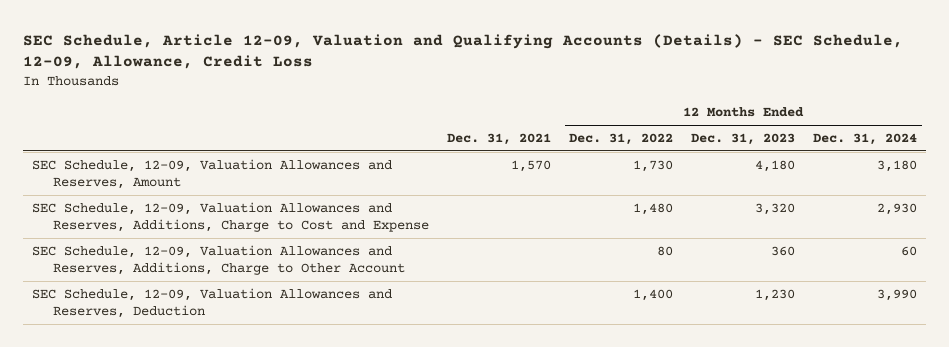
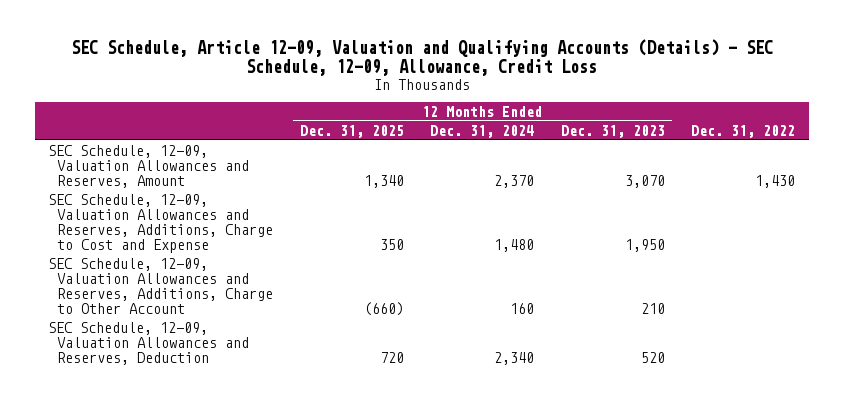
- | Dec. 31, 2021 | 12 Months Ended Dec. 31, 2022 | 12 Months Ended Dec. 31, 2023 | 12 Months Ended Dec. 31, 2024
+ | 12 Months Ended Dec. 31, 2025 | 12 Months Ended Dec. 31, 2024 | 12 Months Ended Dec. 31, 2023 | Dec. 31, 2022
- SEC Schedule, 12-09, Valuation Allowances and Reserves, Amount | 1,570 | 1,730 | 4,180 | 3,180
- SEC Schedule, 12-09, Valuation Allowances and Reserves, Additions, Charge to Cost and Expense | | 1,480 | 3,320 | 2,930
- SEC Schedule, 12-09, Valuation Allowances and Reserves, Additions, Charge to Other Account | | 80 | 360 | 60
- SEC Schedule, 12-09, Valuation Allowances and Reserves, Deduction | | 1,400 | 1,230 | 3,990
+ SEC Schedule, 12-09, Valuation Allowances and Reserves, Amount | 1,340 | 2,370 | 3,070 | 1,430
+ SEC Schedule, 12-09, Valuation Allowances and Reserves, Additions, Charge to Cost and Expense | 350 | 1,480 | 1,950 |
+ SEC Schedule, 12-09, Valuation Allowances and Reserves, Additions, Charge to Other Account | (660) | 160 | 210 |
+ SEC Schedule, 12-09, Valuation Allowances and Reserves, Deduction | 720 | 2,340 | 520 |

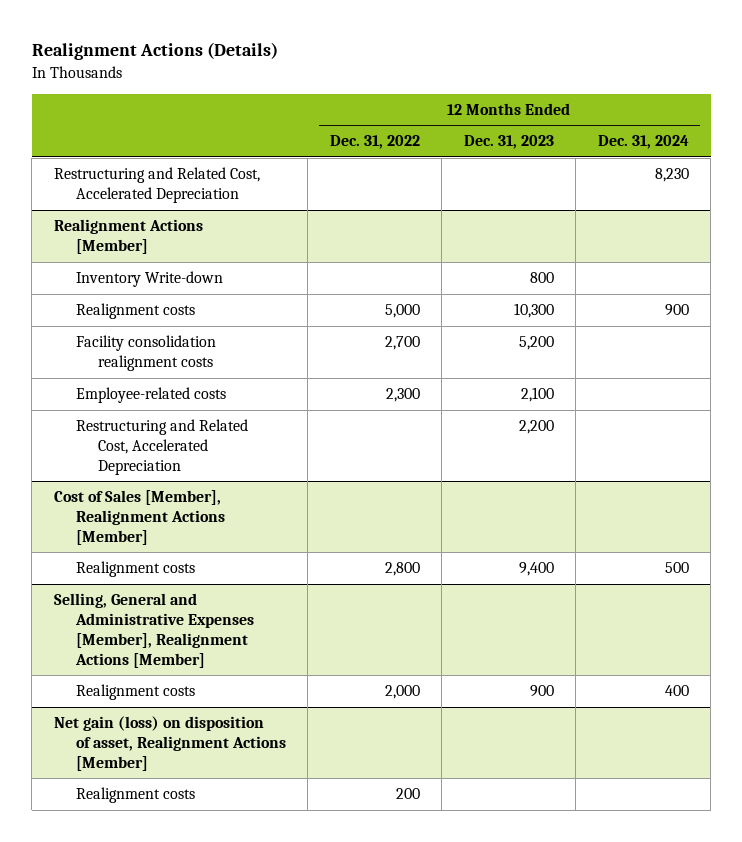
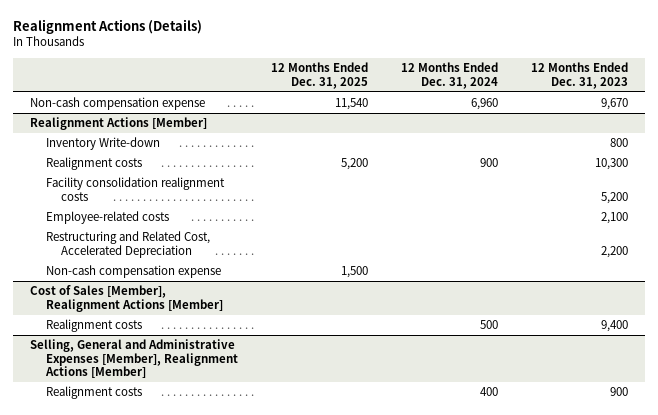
- | 12 Months Ended Dec. 31, 2022 | 12 Months Ended Dec. 31, 2023 | 12 Months Ended Dec. 31, 2024
+ | 12 Months Ended Dec. 31, 2025 | 12 Months Ended Dec. 31, 2024 | 12 Months Ended Dec. 31, 2023
- Restructuring and Related Cost, Accelerated Depreciation | | | 8,230
+ Non-cash compensation expense | 11,540 | 6,960 | 9,670
@ Realignment Actions [Member]
+ Non-cash compensation expense | 1,500 | |
- Net gain (loss) on disposition of asset, Realignment Actions [Member]
- Realignment costs | 200 | |

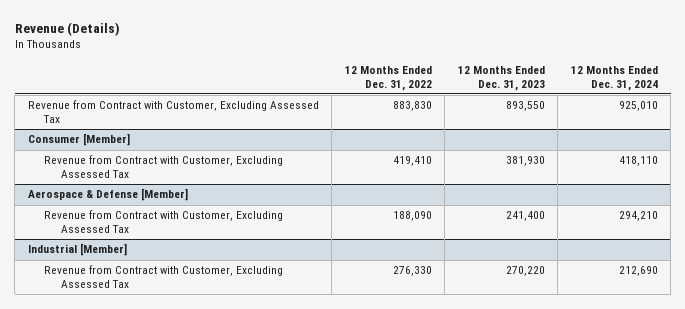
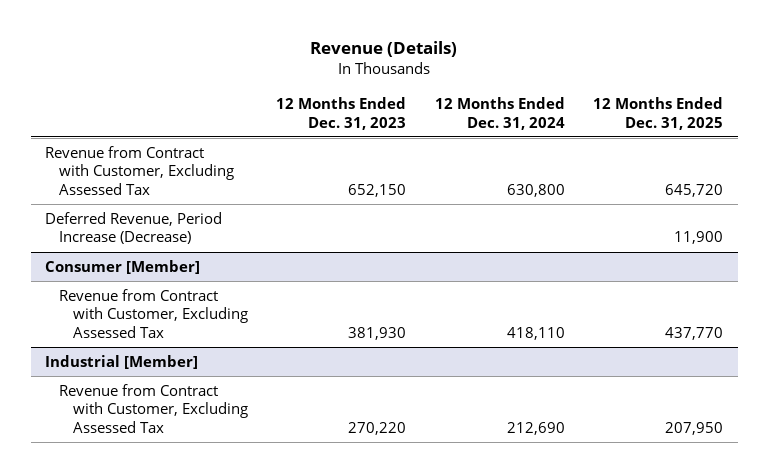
- | 12 Months Ended Dec. 31, 2022 | 12 Months Ended Dec. 31, 2023 | 12 Months Ended Dec. 31, 2024
+ | 12 Months Ended Dec. 31, 2023 | 12 Months Ended Dec. 31, 2024 | 12 Months Ended Dec. 31, 2025
- Revenue from Contract with Customer, Excluding Assessed Tax | 883,830 | 893,550 | 925,010
+ Revenue from Contract with Customer, Excluding Assessed Tax | 652,150 | 630,800 | 645,720
+ Deferred Revenue, Period Increase (Decrease) | | | 11,900
- Aerospace & Defense [Member]
- Revenue from Contract with Customer, Excluding Assessed Tax | 188,090 | 241,400 | 294,210

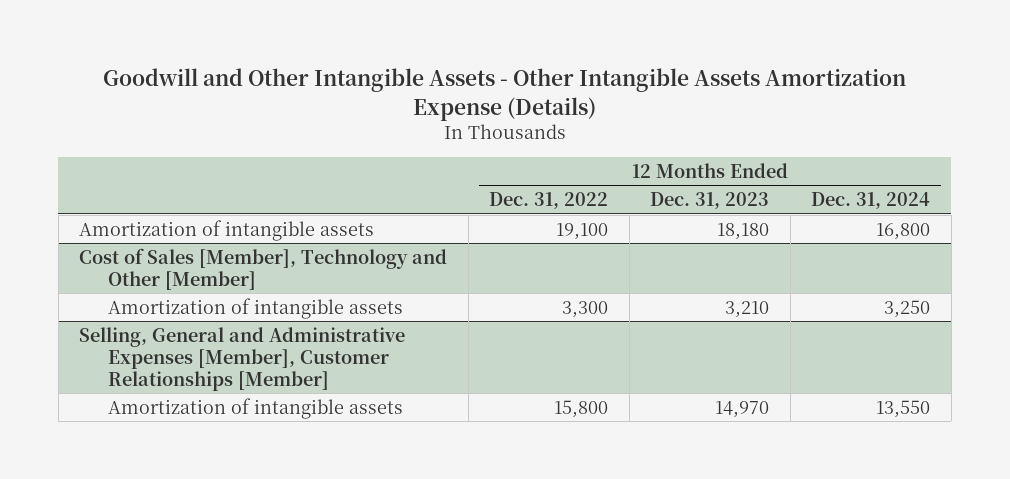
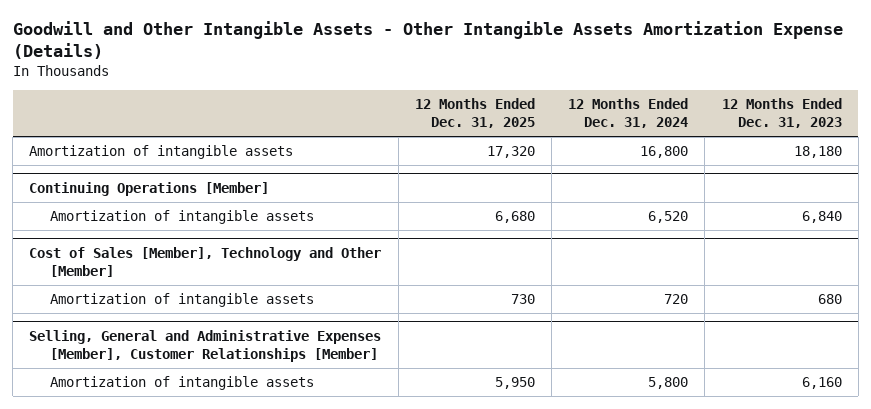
- | 12 Months Ended Dec. 31, 2022 | 12 Months Ended Dec. 31, 2023 | 12 Months Ended Dec. 31, 2024
+ | 12 Months Ended Dec. 31, 2025 | 12 Months Ended Dec. 31, 2024 | 12 Months Ended Dec. 31, 2023
+ Continuing Operations [Member]
+ Amortization of intangible assets | 6,680 | 6,520 | 6,840
@ Cost of Sales [Member], Technology and Other [Member]
- Amortization of intangible assets | 3,300 | 3,210 | 3,250
+ Amortization of intangible assets | 730 | 720 | 680
@ Selling, General and Administrative Expenses [Member], Customer Relationships [Member]
- Amortization of intangible assets | 15,800 | 14,970 | 13,550
+ Amortization of intangible assets | 5,950 | 5,800 | 6,160

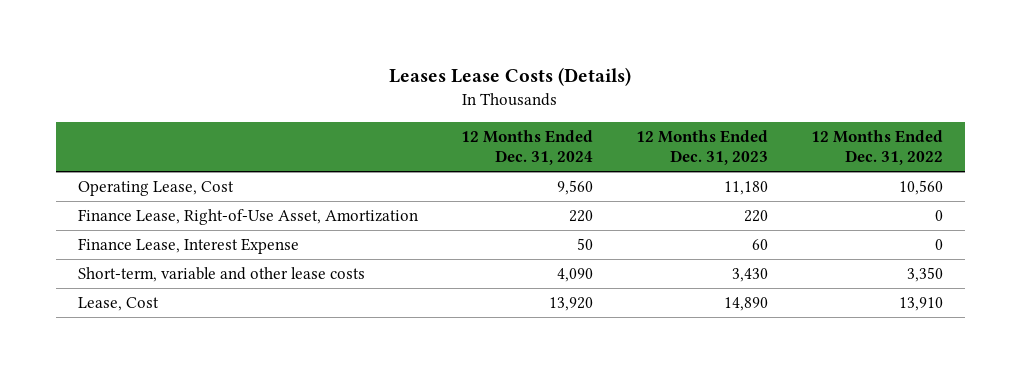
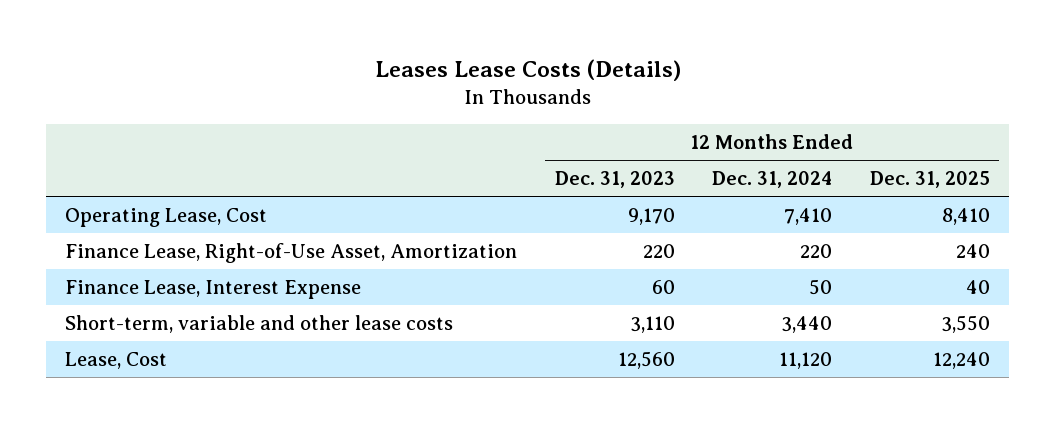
- | 12 Months Ended Dec. 31, 2024 | 12 Months Ended Dec. 31, 2023 | 12 Months Ended Dec. 31, 2022
+ | 12 Months Ended Dec. 31, 2023 | 12 Months Ended Dec. 31, 2024 | 12 Months Ended Dec. 31, 2025
- Operating Lease, Cost | 9,560 | 11,180 | 10,560
+ Operating Lease, Cost | 9,170 | 7,410 | 8,410
- Short-term, variable and other lease costs | 4,090 | 3,430 | 3,350
- Lease, Cost | 13,920 | 14,890 | 13,910
+ Short-term, variable and other lease costs | 3,110 | 3,440 | 3,550
+ Lease, Cost | 12,560 | 11,120 | 12,240

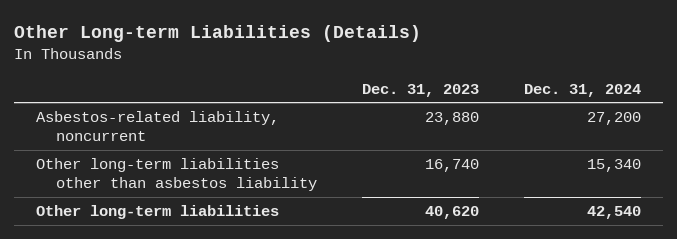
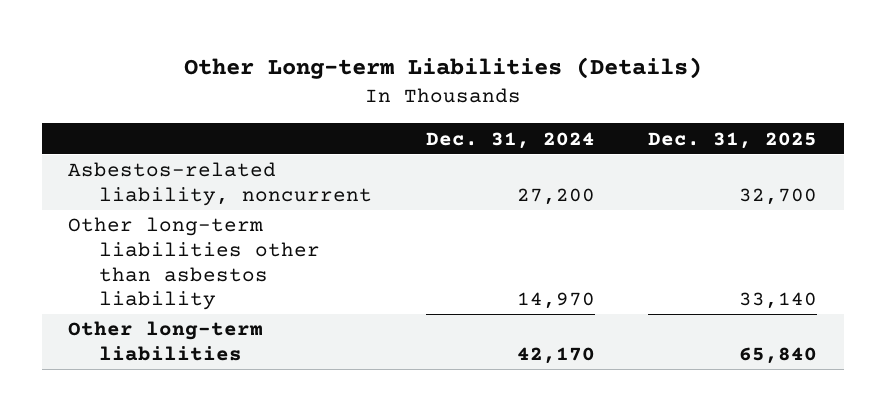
- | Dec. 31, 2023 | Dec. 31, 2024
+ | Dec. 31, 2024 | Dec. 31, 2025
- Other long-term liabilities other than asbestos liability | 16,740 | 15,340
- Other long-term liabilities | 40,620 | 42,540
+ Other long-term liabilities other than asbestos liability | 14,970 | 33,140
+ Other long-term liabilities | 42,170 | 65,840

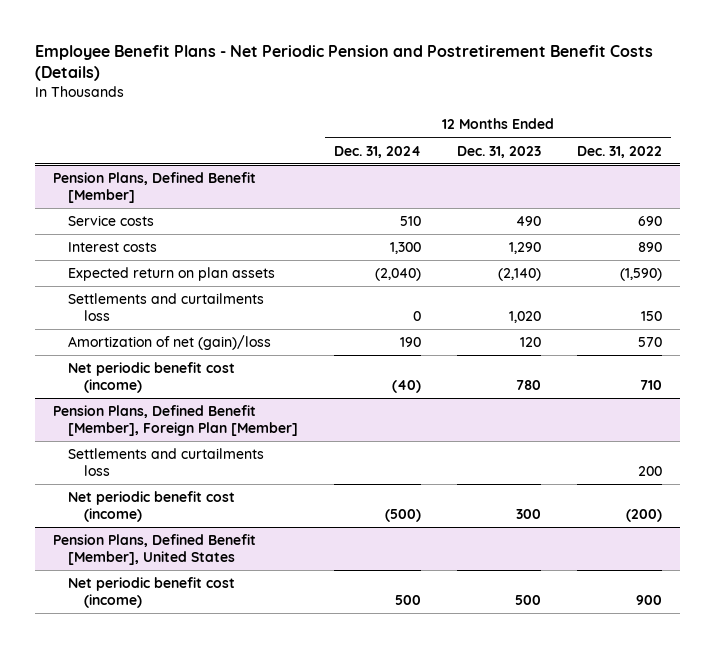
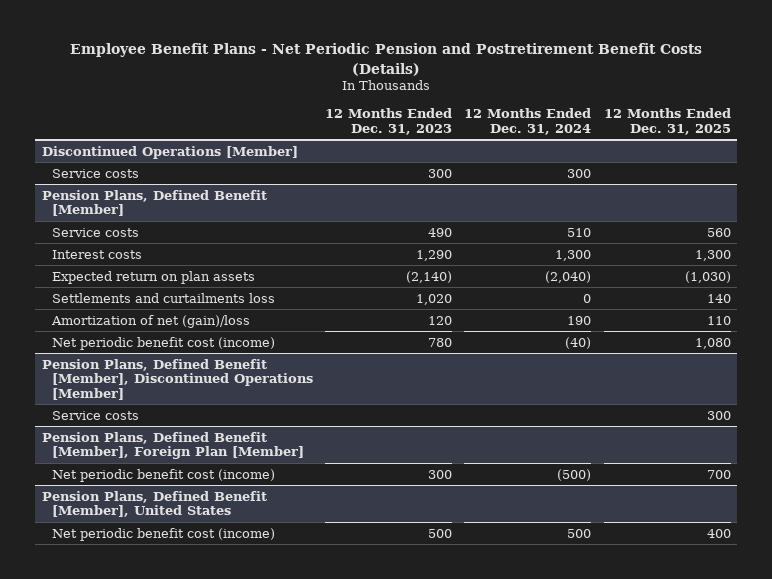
- | 12 Months Ended Dec. 31, 2024 | 12 Months Ended Dec. 31, 2023 | 12 Months Ended Dec. 31, 2022
+ | 12 Months Ended Dec. 31, 2023 | 12 Months Ended Dec. 31, 2024 | 12 Months Ended Dec. 31, 2025
+ Discontinued Operations [Member]
+ Service costs | 300 | 300 |
+ Pension Plans, Defined Benefit [Member], Discontinued Operations [Member]
+ Service costs | | | 300
@ Pension Plans, Defined Benefit [Member], Foreign Plan [Member]
- Settlements and curtailments loss | | | 200

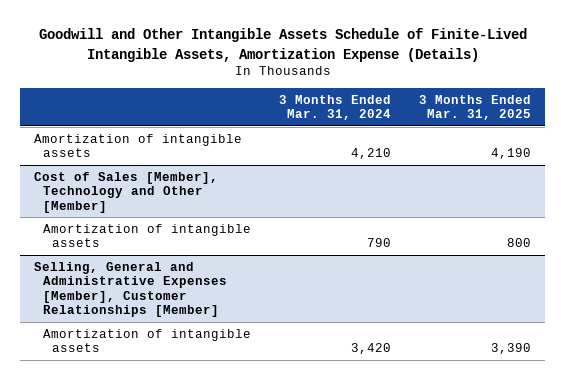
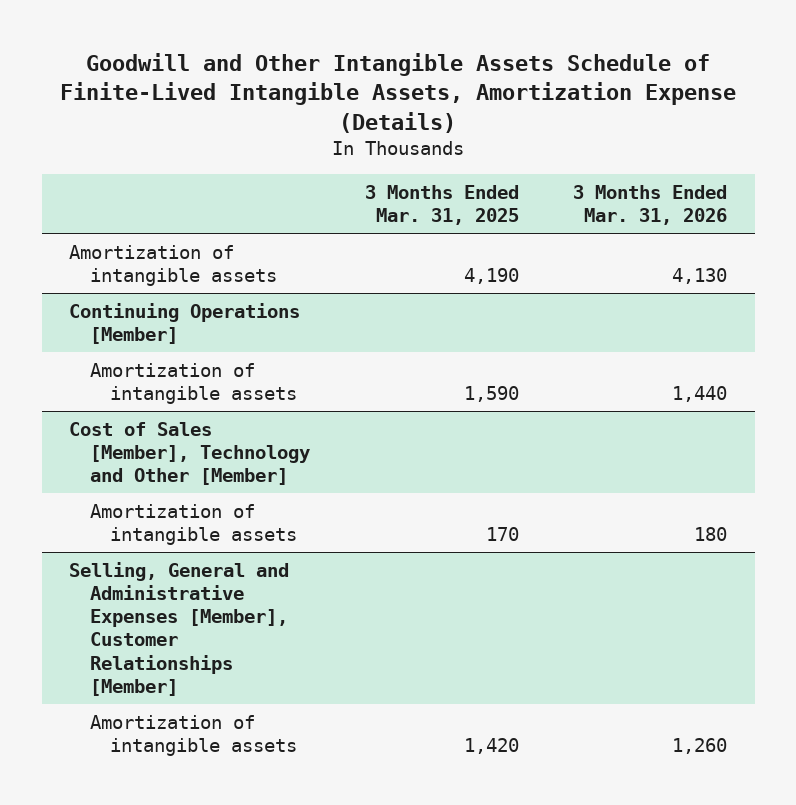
- | 3 Months Ended Mar. 31, 2024 | 3 Months Ended Mar. 31, 2025
+ | 3 Months Ended Mar. 31, 2025 | 3 Months Ended Mar. 31, 2026
+ Continuing Operations [Member]
+ Amortization of intangible assets | 1,590 | 1,440
@ Cost of Sales [Member], Technology and Other [Member]
- Amortization of intangible assets | 790 | 800
+ Amortization of intangible assets | 170 | 180
@ Selling, General and Administrative Expenses [Member], Customer Relationships [Member]
- Amortization of intangible assets | 3,420 | 3,390
+ Amortization of intangible assets | 1,420 | 1,260

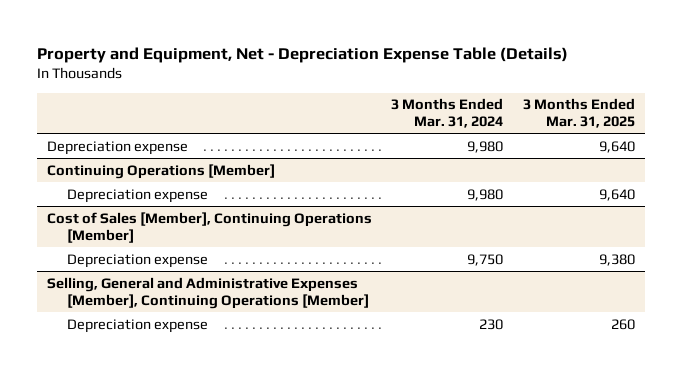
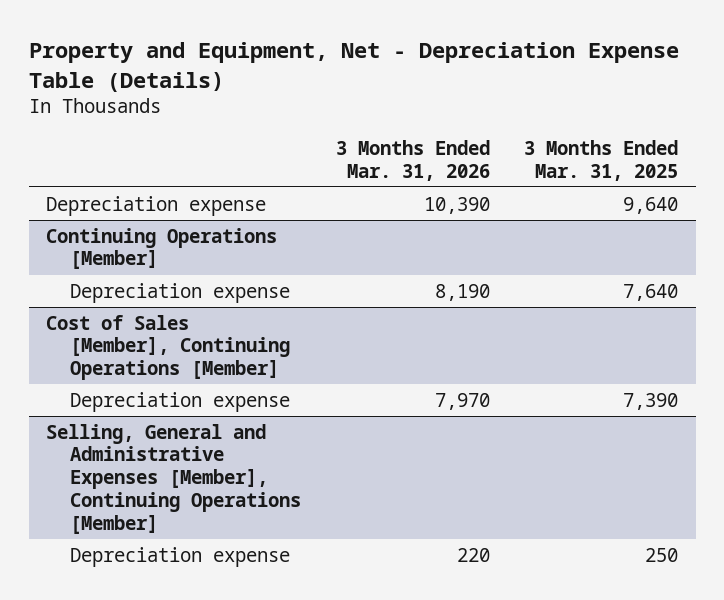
- | 3 Months Ended Mar. 31, 2024 | 3 Months Ended Mar. 31, 2025
+ | 3 Months Ended Mar. 31, 2026 | 3 Months Ended Mar. 31, 2025
@ Continuing Operations [Member]
- Depreciation expense | 9,980 | 9,640
+ Depreciation expense | 8,190 | 7,640
@ Cost of Sales [Member], Continuing Operations [Member]
- Depreciation expense | 9,750 | 9,380
+ Depreciation expense | 7,970 | 7,390
@ Selling, General and Administrative Expenses [Member], Continuing Operations [Member]
- Depreciation expense | 230 | 260
+ Depreciation expense | 220 | 250

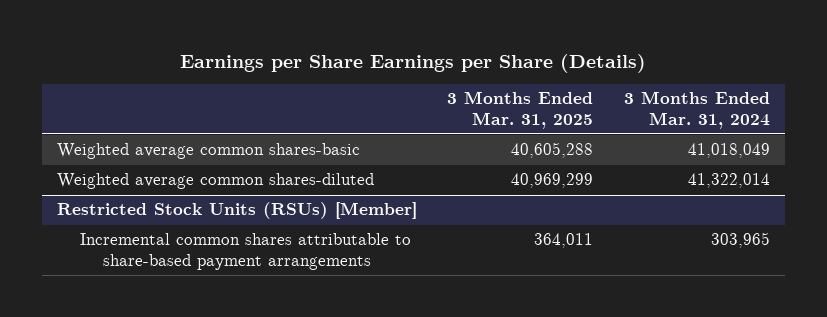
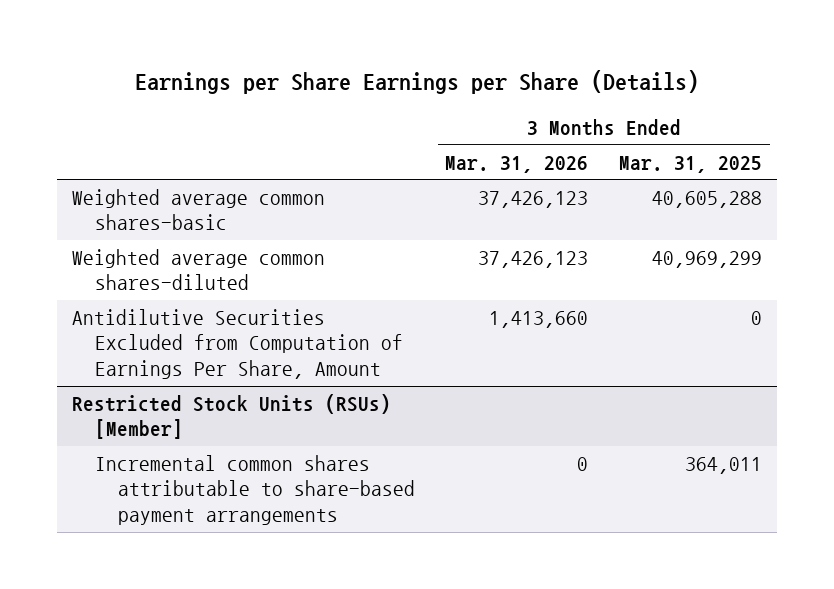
- | 3 Months Ended Mar. 31, 2025 | 3 Months Ended Mar. 31, 2024
+ | 3 Months Ended Mar. 31, 2026 | 3 Months Ended Mar. 31, 2025
+ Antidilutive Securities Excluded from Computation of Earnings Per Share, Amount | 1,413,660 | 0

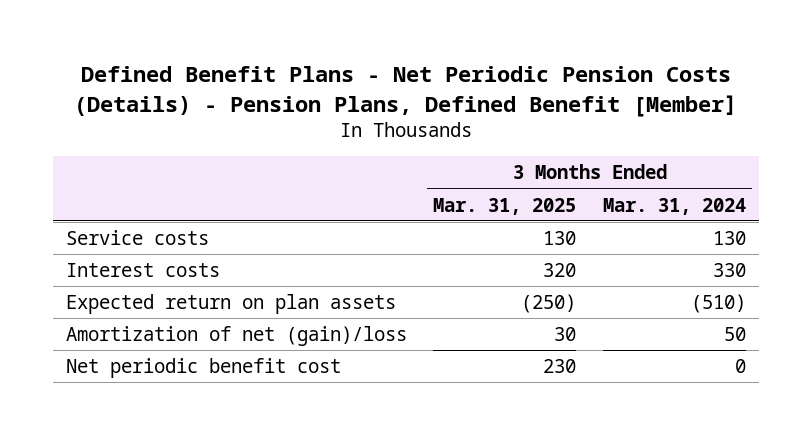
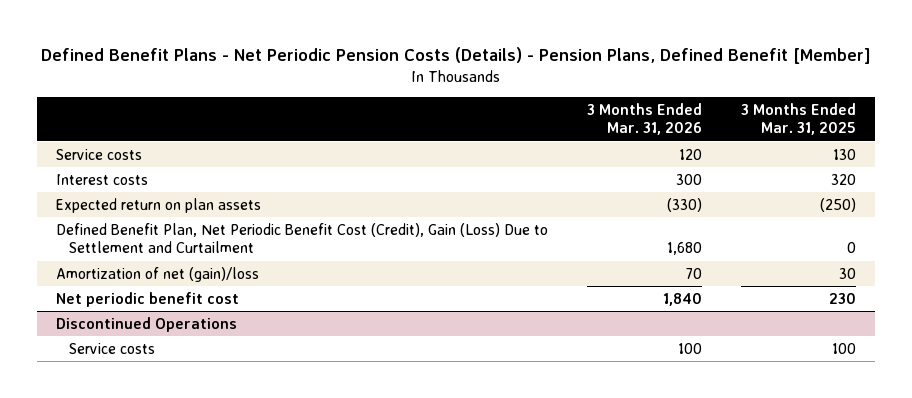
- | 3 Months Ended Mar. 31, 2025 | 3 Months Ended Mar. 31, 2024
+ | 3 Months Ended Mar. 31, 2026 | 3 Months Ended Mar. 31, 2025
+ Defined Benefit Plan, Net Periodic Benefit Cost (Credit), Gain (Loss) Due to Settlement and Curtailment | 1,680 | 0
+ Discontinued Operations
+ Service costs | 100 | 100

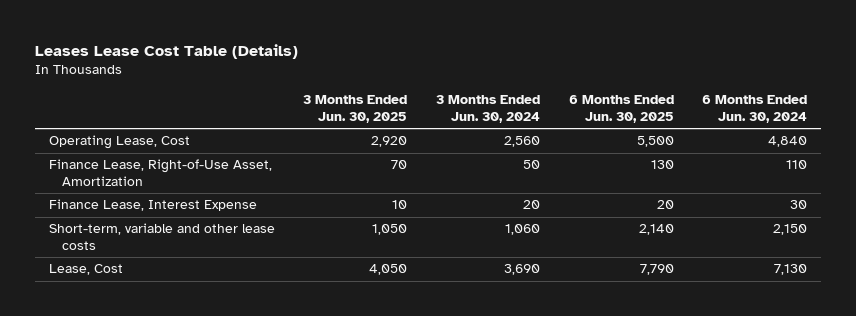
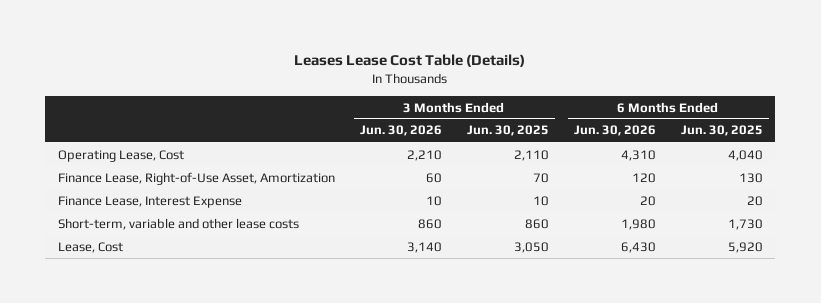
- | 3 Months Ended Jun. 30, 2025 | 3 Months Ended Jun. 30, 2024 | 6 Months Ended Jun. 30, 2025 | 6 Months Ended Jun. 30, 2024
+ | 3 Months Ended Jun. 30, 2026 | 3 Months Ended Jun. 30, 2025 | 6 Months Ended Jun. 30, 2026 | 6 Months Ended Jun. 30, 2025
- Operating Lease, Cost | 2,920 | 2,560 | 5,500 | 4,840
+ Operating Lease, Cost | 2,210 | 2,110 | 4,310 | 4,040
- Short-term, variable and other lease costs | 1,050 | 1,060 | 2,140 | 2,150
- Lease, Cost | 4,050 | 3,690 | 7,790 | 7,130
+ Short-term, variable and other lease costs | 860 | 860 | 1,980 | 1,730
+ Lease, Cost | 3,140 | 3,050 | 6,430 | 5,920

